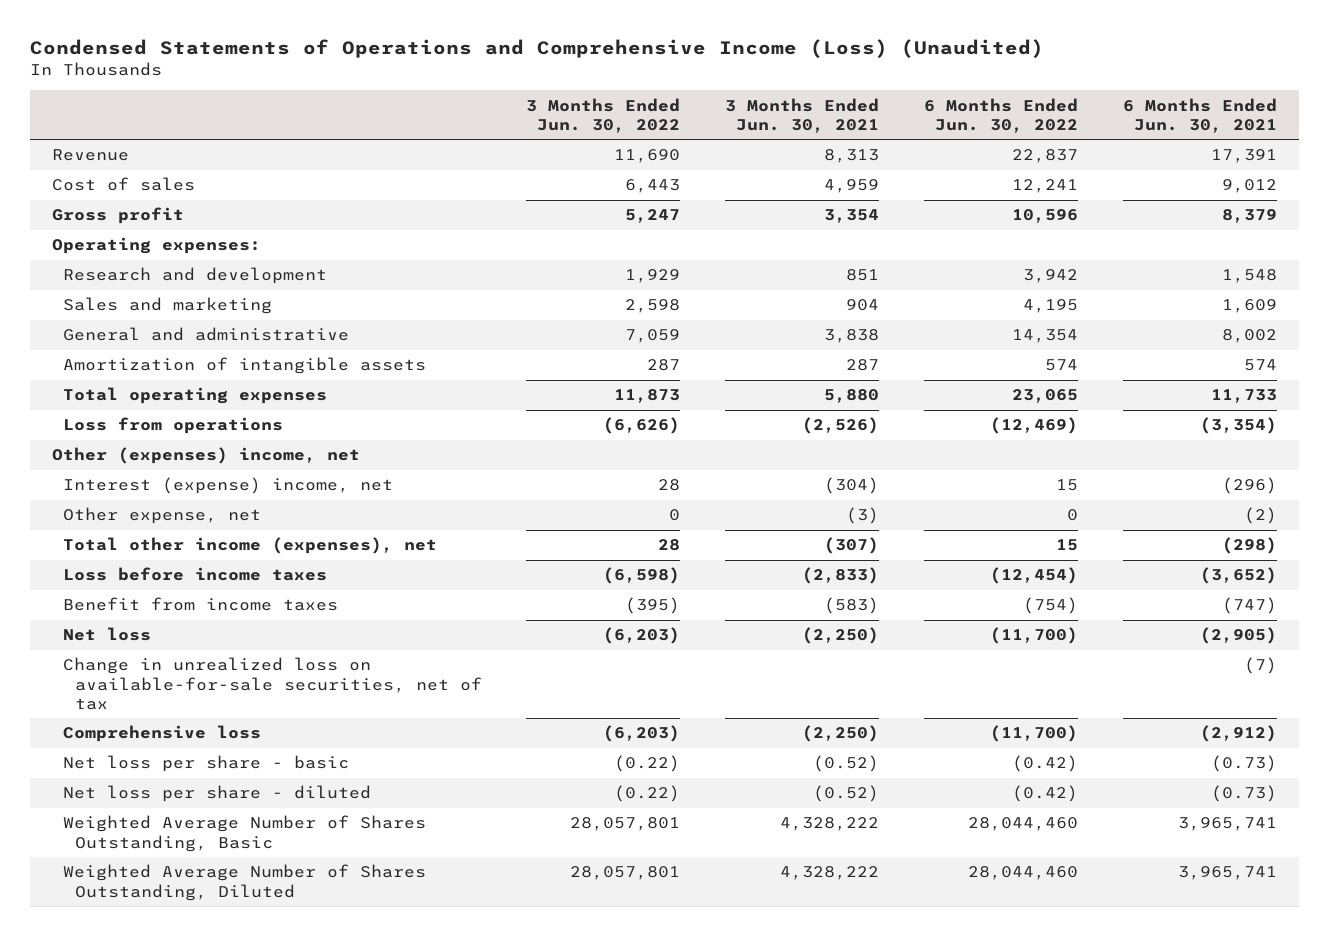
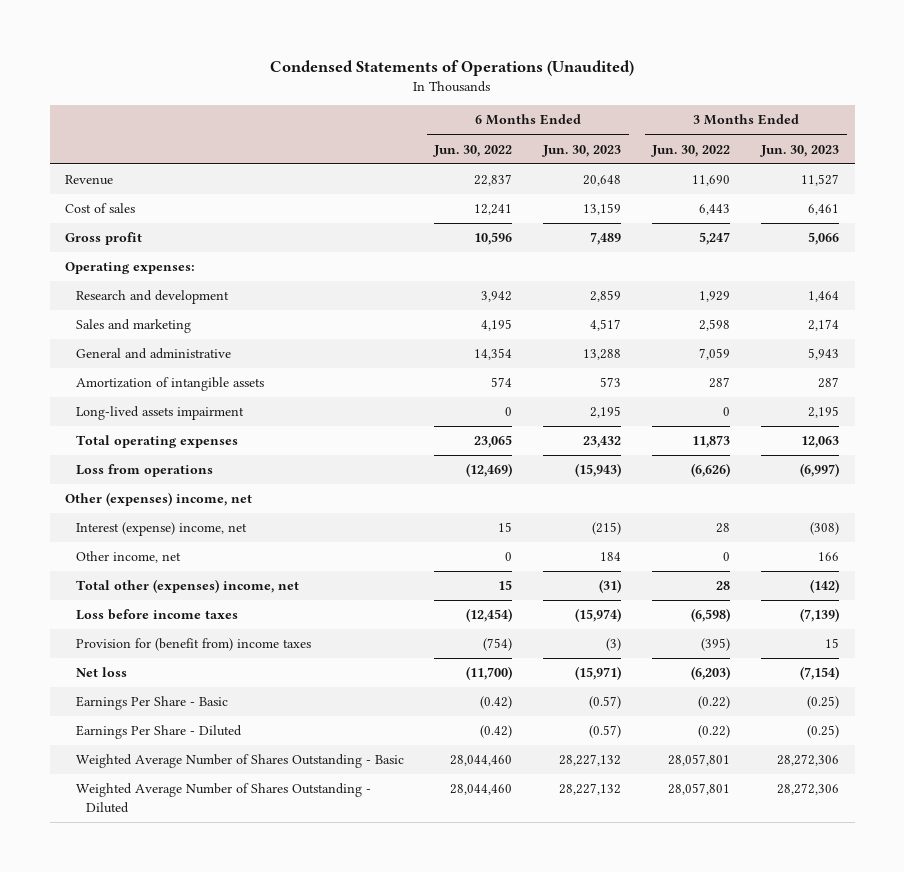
- Condensed Statements of Operations and Comprehensive Income (Loss) (Unaudited)
+ Condensed Statements of Operations (Unaudited)
- | 3 Months Ended Jun. 30, 2022 | 3 Months Ended Jun. 30, 2021 | 6 Months Ended Jun. 30, 2022 | 6 Months Ended Jun. 30, 2021
+ | 6 Months Ended Jun. 30, 2022 | 6 Months Ended Jun. 30, 2023 | 3 Months Ended Jun. 30, 2022 | 3 Months Ended Jun. 30, 2023
+ Long-lived assets impairment | 0 | 2,195 | 0 | 2,195
- Other expense, net | 0 | (3) | 0 | (2)
- Total other income (expenses), net | 28 | (307) | 15 | (298)
+ Other income, net | 0 | 184 | 0 | 166
+ Total other (expenses) income, net | 15 | (31) | 28 | (142)
- Benefit from income taxes | (395) | (583) | (754) | (747)
+ Provision for (benefit from) income taxes | (754) | (3) | (395) | 15
- Change in unrealized loss on available-for-sale securities, net of tax | | | | (7)
- Comprehensive loss | (6,203) | (2,250) | (11,700) | (2,912)
- Net loss per share - basic | (0.22) | (0.52) | (0.42) | (0.73)
- Net loss per share - diluted | (0.22) | (0.52) | (0.42) | (0.73)
- Weighted Average Number of Shares Outstanding, Basic | 28,057,801 | 4,328,222 | 28,044,460 | 3,965,741
- Weighted Average Number of Shares Outstanding, Diluted | 28,057,801 | 4,328,222 | 28,044,460 | 3,965,741
+ Earnings Per Share - Basic | (0.42) | (0.57) | (0.22) | (0.25)
+ Earnings Per Share - Diluted | (0.42) | (0.57) | (0.22) | (0.25)
+ Weighted Average Number of Shares Outstanding - Basic | 28,044,460 | 28,227,132 | 28,057,801 | 28,272,306
+ Weighted Average Number of Shares Outstanding - Diluted | 28,044,460 | 28,227,132 | 28,057,801 | 28,272,306

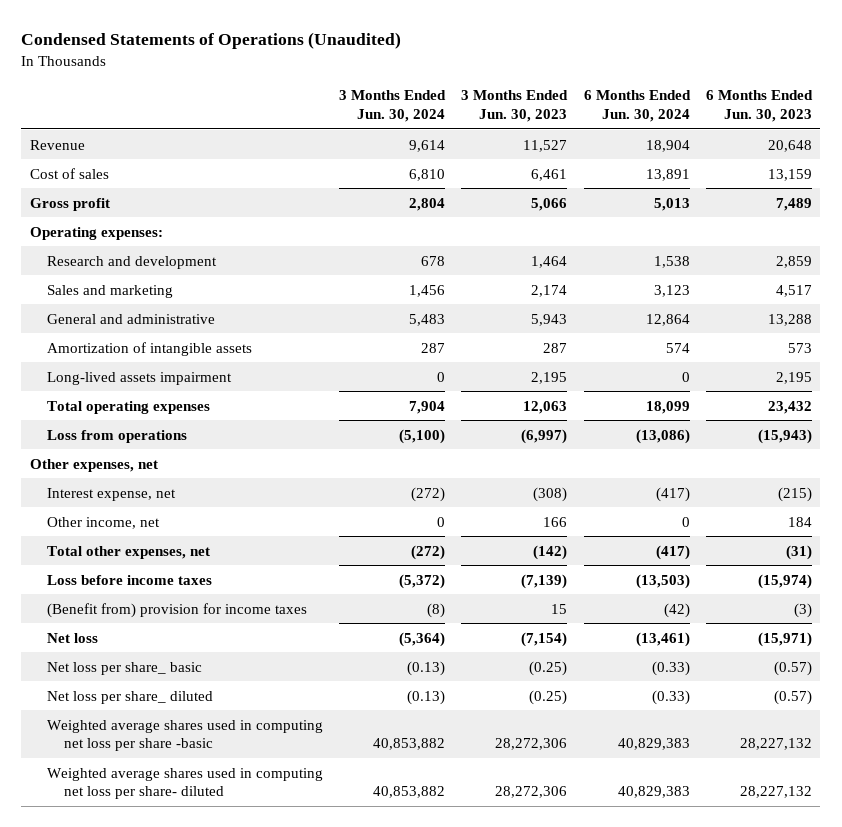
- | 6 Months Ended Jun. 30, 2022 | 6 Months Ended Jun. 30, 2023 | 3 Months Ended Jun. 30, 2022 | 3 Months Ended Jun. 30, 2023
+ | 3 Months Ended Jun. 30, 2024 | 3 Months Ended Jun. 30, 2023 | 6 Months Ended Jun. 30, 2024 | 6 Months Ended Jun. 30, 2023
- Other (expenses) income, net
- Interest (expense) income, net | 15 | (215) | 28 | (308)
+ Other expenses, net
+ Interest expense, net | (272) | (308) | (417) | (215)
- Total other (expenses) income, net | 15 | (31) | 28 | (142)
+ Total other expenses, net | (272) | (142) | (417) | (31)
- Provision for (benefit from) income taxes | (754) | (3) | (395) | 15
+ (Benefit from) provision for income taxes | (8) | 15 | (42) | (3)
- Earnings Per Share - Basic | (0.42) | (0.57) | (0.22) | (0.25)
- Earnings Per Share - Diluted | (0.42) | (0.57) | (0.22) | (0.25)
- Weighted Average Number of Shares Outstanding - Basic | 28,044,460 | 28,227,132 | 28,057,801 | 28,272,306
- Weighted Average Number of Shares Outstanding - Diluted | 28,044,460 | 28,227,132 | 28,057,801 | 28,272,306
+ Net loss per share_ basic | (0.13) | (0.25) | (0.33) | (0.57)
+ Net loss per share_ diluted | (0.13) | (0.25) | (0.33) | (0.57)
+ Weighted average shares used in computing net loss per share -basic | 40,853,882 | 28,272,306 | 40,829,383 | 28,227,132
+ Weighted average shares used in computing net loss per share- diluted | 40,853,882 | 28,272,306 | 40,829,383 | 28,227,132

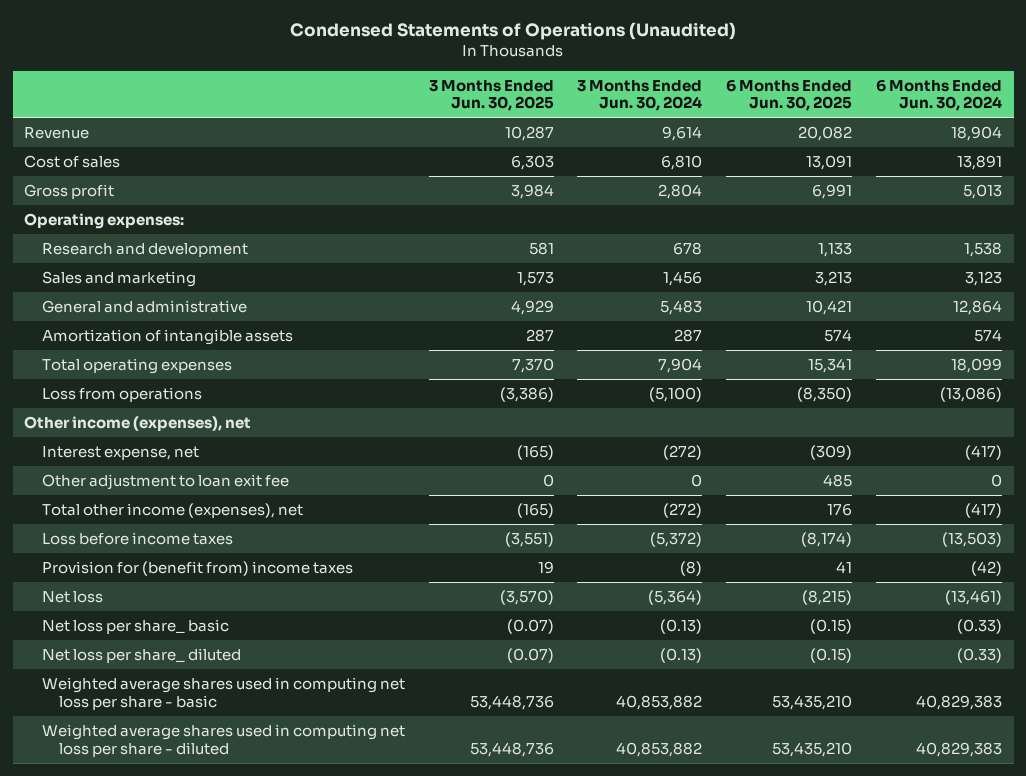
- | 3 Months Ended Jun. 30, 2024 | 3 Months Ended Jun. 30, 2023 | 6 Months Ended Jun. 30, 2024 | 6 Months Ended Jun. 30, 2023
+ | 3 Months Ended Jun. 30, 2025 | 3 Months Ended Jun. 30, 2024 | 6 Months Ended Jun. 30, 2025 | 6 Months Ended Jun. 30, 2024
- Long-lived assets impairment | 0 | 2,195 | 0 | 2,195
- Other expenses, net
+ Other income (expenses), net
- Other income, net | 0 | 166 | 0 | 184
- Total other expenses, net | (272) | (142) | (417) | (31)
+ Other adjustment to loan exit fee | 0 | 0 | 485 | 0
+ Total other income (expenses), net | (165) | (272) | 176 | (417)
- (Benefit from) provision for income taxes | (8) | 15 | (42) | (3)
+ Provision for (benefit from) income taxes | 19 | (8) | 41 | (42)
- Weighted average shares used in computing net loss per share -basic | 40,853,882 | 28,272,306 | 40,829,383 | 28,227,132
- Weighted average shares used in computing net loss per share- diluted | 40,853,882 | 28,272,306 | 40,829,383 | 28,227,132
+ Weighted average shares used in computing net loss per share - basic | 53,448,736 | 40,853,882 | 53,435,210 | 40,829,383
+ Weighted average shares used in computing net loss per share - diluted | 53,448,736 | 40,853,882 | 53,435,210 | 40,829,383

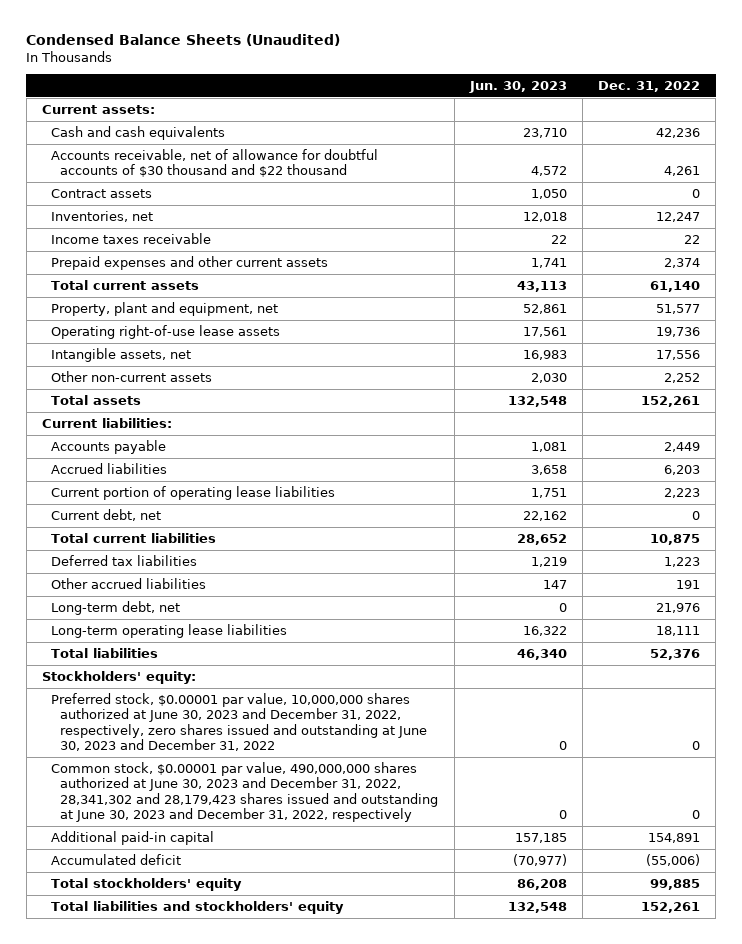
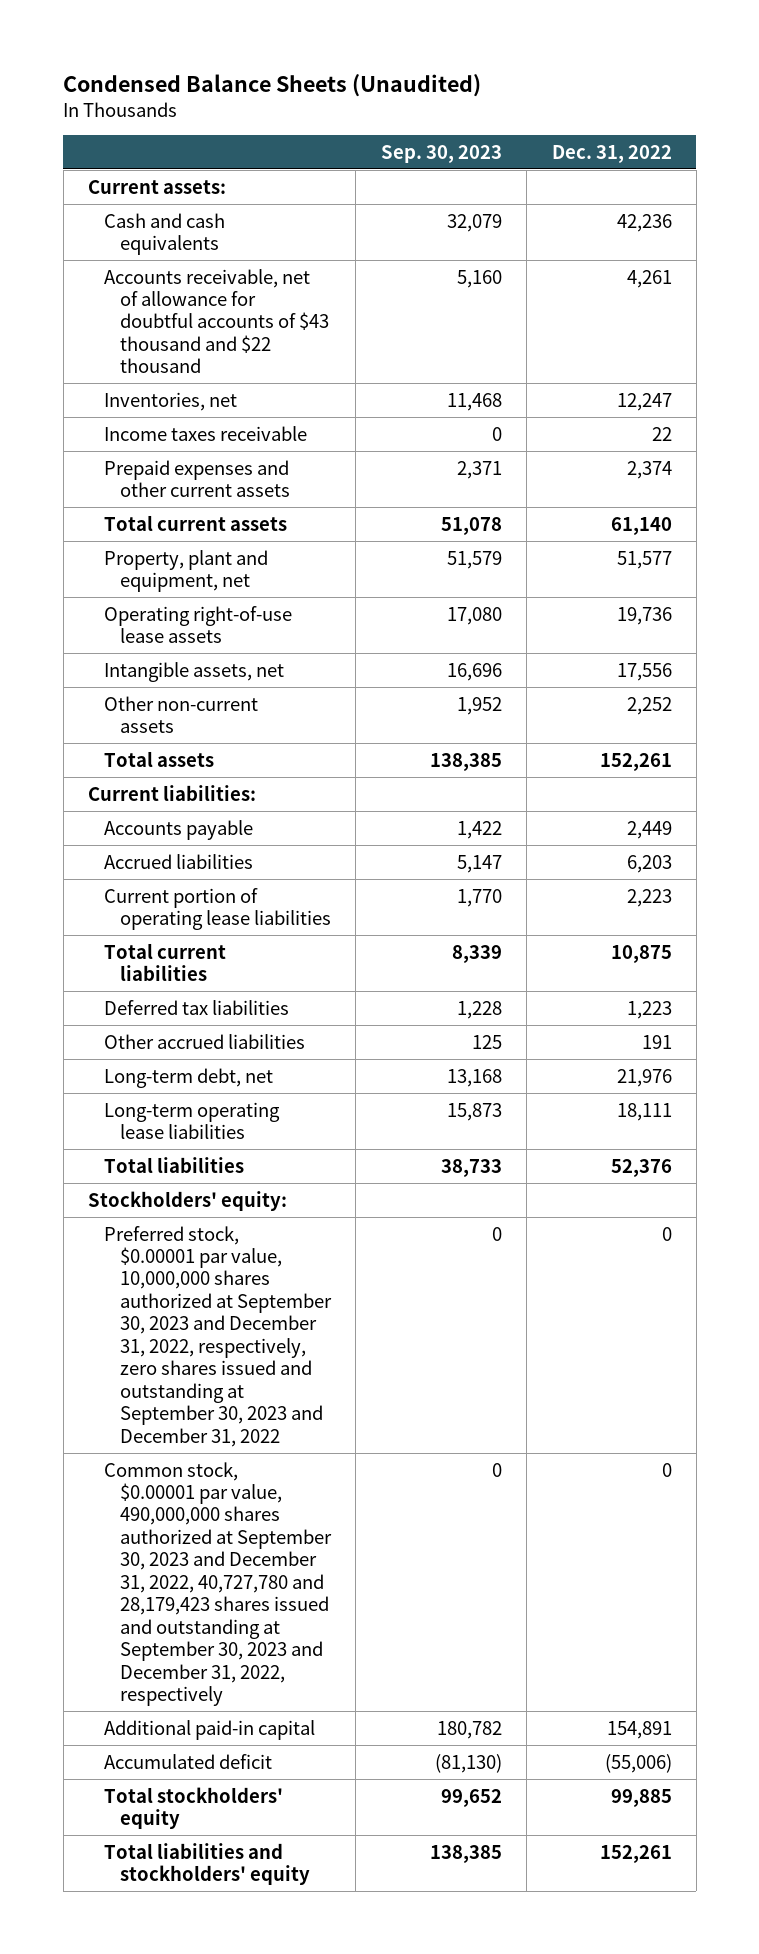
- | Jun. 30, 2023 | Dec. 31, 2022
+ | Sep. 30, 2023 | Dec. 31, 2022
- Accounts receivable, net of allowance for doubtful accounts of $30 thousand and $22 thousand | 4,572 | 4,261
- Contract assets | 1,050 | 0
+ Accounts receivable, net of allowance for doubtful accounts of $43 thousand and $22 thousand | 5,160 | 4,261
- Current debt, net | 22,162 | 0
- Preferred stock, $0.00001 par value, 10,000,000 shares authorized at June 30, 2023 and December 31, 2022, respectively, zero shares issued and outstanding at June 30, 2023 and December 31, 2022 | 0 | 0
- Common stock, $0.00001 par value, 490,000,000 shares authorized at June 30, 2023 and December 31, 2022, 28,341,302 and 28,179,423 shares issued and outstanding at June 30, 2023 and December 31, 2022, respectively | 0 | 0
+ Preferred stock, $0.00001 par value, 10,000,000 shares authorized at September 30, 2023 and December 31, 2022, respectively, zero shares issued and outstanding at September 30, 2023 and December 31, 2022 | 0 | 0
+ Common stock, $0.00001 par value, 490,000,000 shares authorized at September 30, 2023 and December 31, 2022, 40,727,780 and 28,179,423 shares issued and outstanding at September 30, 2023 and December 31, 2022, respectively | 0 | 0

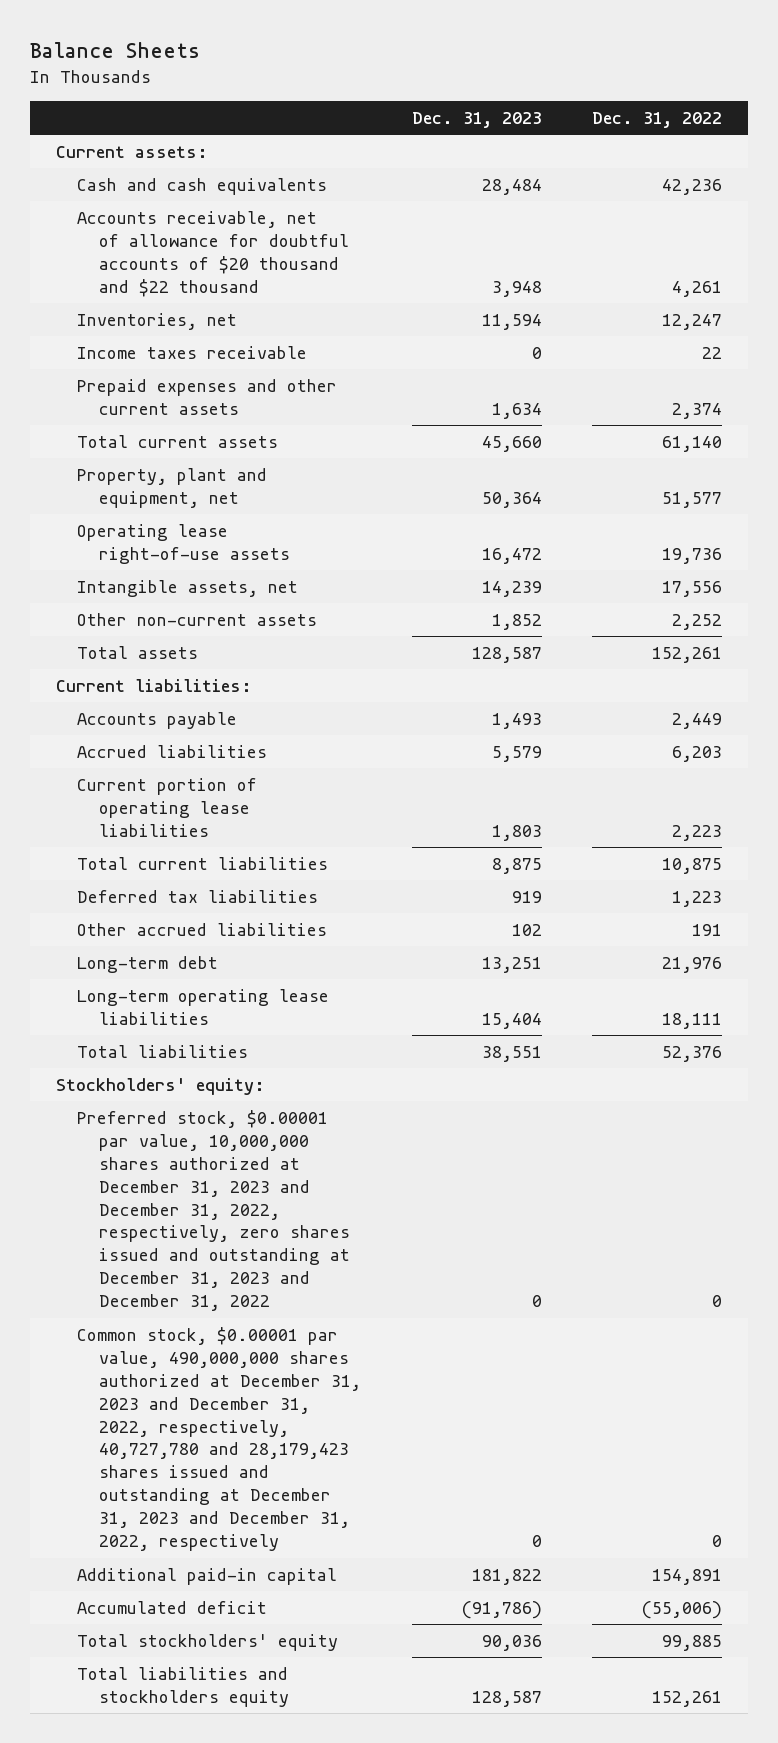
- Condensed Balance Sheets (Unaudited)
+ Balance Sheets
- | Sep. 30, 2023 | Dec. 31, 2022
+ | Dec. 31, 2023 | Dec. 31, 2022
- Accounts receivable, net of allowance for doubtful accounts of $43 thousand and $22 thousand | 5,160 | 4,261
+ Accounts receivable, net of allowance for doubtful accounts of $20 thousand and $22 thousand | 3,948 | 4,261
- Operating right-of-use lease assets | 17,080 | 19,736
+ Operating lease right-of-use assets | 16,472 | 19,736
- Long-term debt, net | 13,168 | 21,976
+ Long-term debt | 13,251 | 21,976
- Preferred stock, $0.00001 par value, 10,000,000 shares authorized at September 30, 2023 and December 31, 2022, respectively, zero shares issued and outstanding at September 30, 2023 and December 31, 2022 | 0 | 0
- Common stock, $0.00001 par value, 490,000,000 shares authorized at September 30, 2023 and December 31, 2022, 40,727,780 and 28,179,423 shares issued and outstanding at September 30, 2023 and December 31, 2022, respectively | 0 | 0
+ Preferred stock, $0.00001 par value, 10,000,000 shares authorized at December 31, 2023 and December 31, 2022, respectively, zero shares issued and outstanding at December 31, 2023 and December 31, 2022 | 0 | 0
+ Common stock, $0.00001 par value, 490,000,000 shares authorized at December 31, 2023 and December 31, 2022, respectively, 40,727,780 and 28,179,423 shares issued and outstanding at December 31, 2023 and December 31, 2022, respectively | 0 | 0
- Total liabilities and stockholders' equity | 138,385 | 152,261
+ Total liabilities and stockholders equity | 128,587 | 152,261

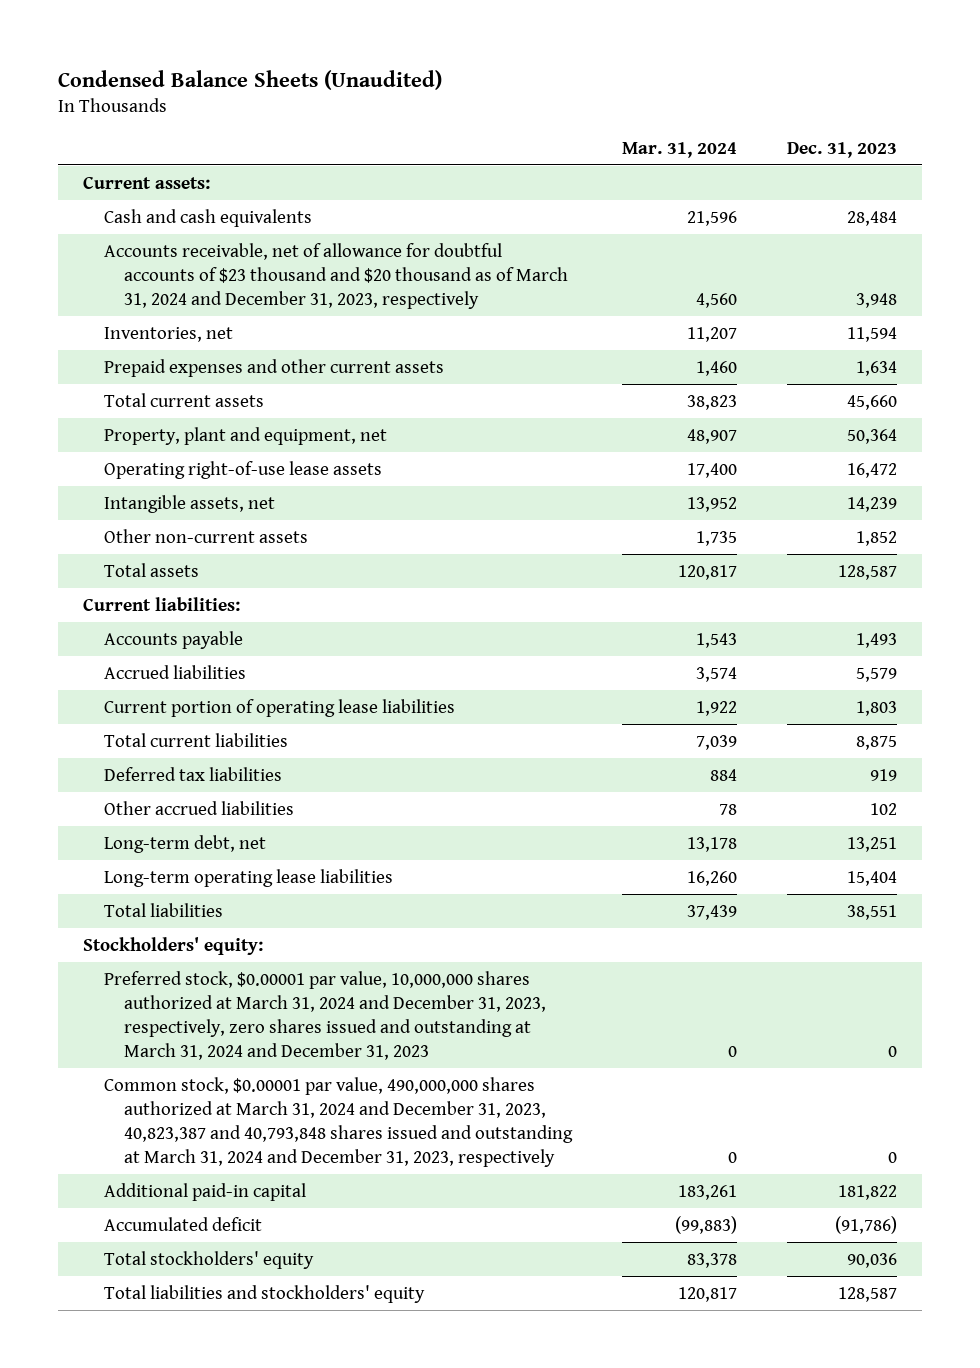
- Balance Sheets
+ Condensed Balance Sheets (Unaudited)
- | Dec. 31, 2023 | Dec. 31, 2022
+ | Mar. 31, 2024 | Dec. 31, 2023
- Accounts receivable, net of allowance for doubtful accounts of $20 thousand and $22 thousand | 3,948 | 4,261
+ Accounts receivable, net of allowance for doubtful accounts of $23 thousand and $20 thousand as of March 31, 2024 and December 31, 2023, respectively | 4,560 | 3,948
- Income taxes receivable | 0 | 22
- Operating lease right-of-use assets | 16,472 | 19,736
+ Operating right-of-use lease assets | 17,400 | 16,472
- Long-term debt | 13,251 | 21,976
+ Long-term debt, net | 13,178 | 13,251
- Preferred stock, $0.00001 par value, 10,000,000 shares authorized at December 31, 2023 and December 31, 2022, respectively, zero shares issued and outstanding at December 31, 2023 and December 31, 2022 | 0 | 0
- Common stock, $0.00001 par value, 490,000,000 shares authorized at December 31, 2023 and December 31, 2022, respectively, 40,727,780 and 28,179,423 shares issued and outstanding at December 31, 2023 and December 31, 2022, respectively | 0 | 0
+ Preferred stock, $0.00001 par value, 10,000,000 shares authorized at March 31, 2024 and December 31, 2023, respectively, zero shares issued and outstanding at March 31, 2024 and December 31, 2023 | 0 | 0
+ Common stock, $0.00001 par value, 490,000,000 shares authorized at March 31, 2024 and December 31, 2023, 40,823,387 and 40,793,848 shares issued and outstanding at March 31, 2024 and December 31, 2023, respectively | 0 | 0
- Total liabilities and stockholders equity | 128,587 | 152,261
+ Total liabilities and stockholders' equity | 120,817 | 128,587

